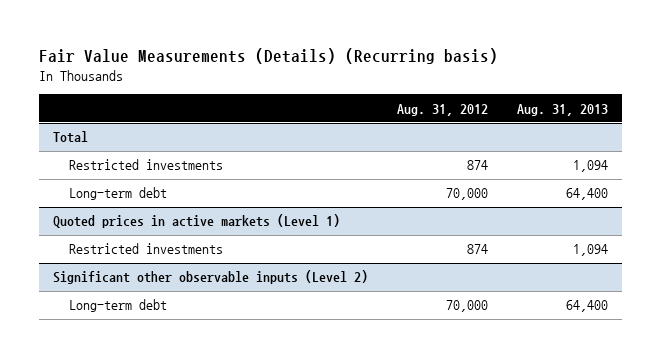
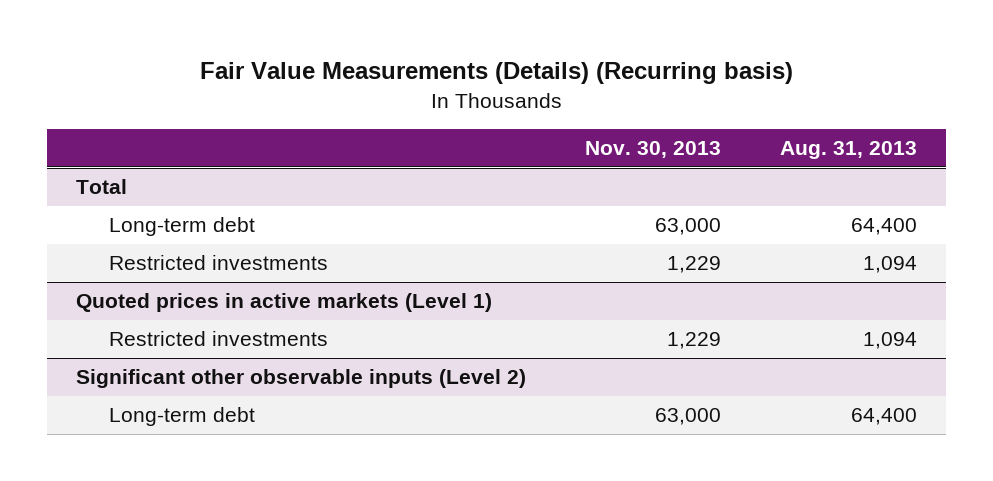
- | Aug. 31, 2012 | Aug. 31, 2013
+ | Nov. 30, 2013 | Aug. 31, 2013
@ Total
moved down: Restricted investments | 1,229 | 1,094

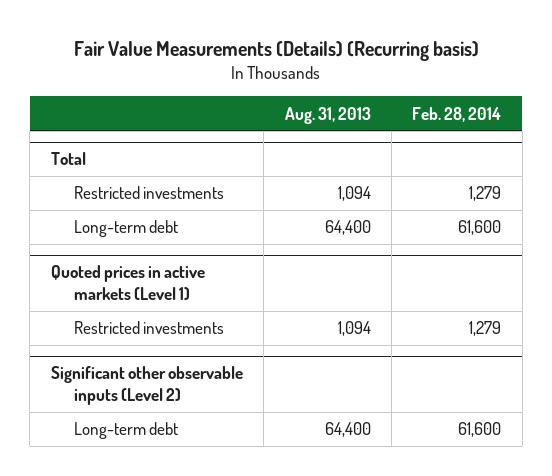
- | Nov. 30, 2013 | Aug. 31, 2013
+ | Aug. 31, 2013 | Feb. 28, 2014
@ Total
moved down: Long-term debt | 64,400 | 61,600

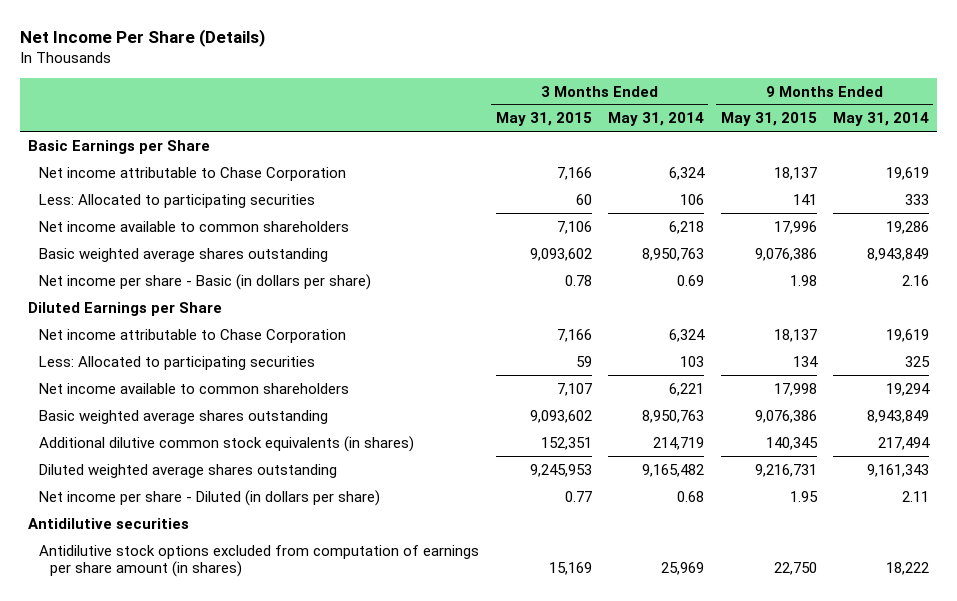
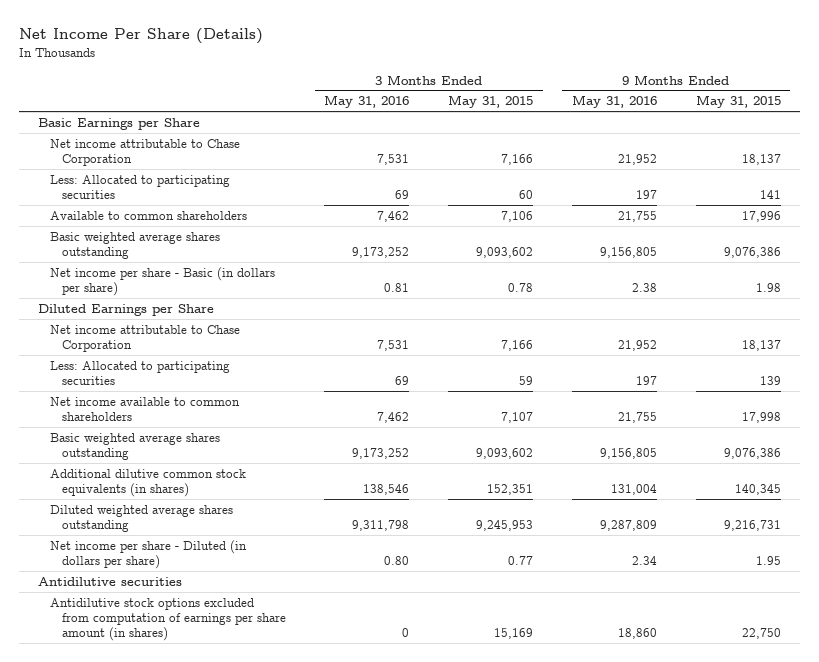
- | 3 Months Ended May 31, 2015 | 3 Months Ended May 31, 2014 | 9 Months Ended May 31, 2015 | 9 Months Ended May 31, 2014
+ | 3 Months Ended May 31, 2016 | 3 Months Ended May 31, 2015 | 9 Months Ended May 31, 2016 | 9 Months Ended May 31, 2015
- Net income available to common shareholders | 7,106 | 6,218 | 17,996 | 19,286
+ Available to common shareholders | 7,462 | 7,106 | 21,755 | 17,996
- Less: Allocated to participating securities | 59 | 103 | 134 | 325
+ Less: Allocated to participating securities | 69 | 59 | 197 | 139

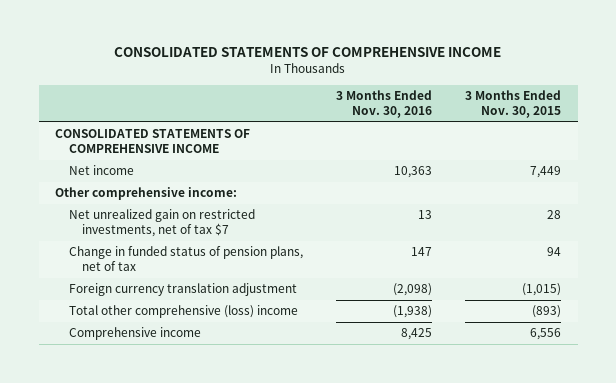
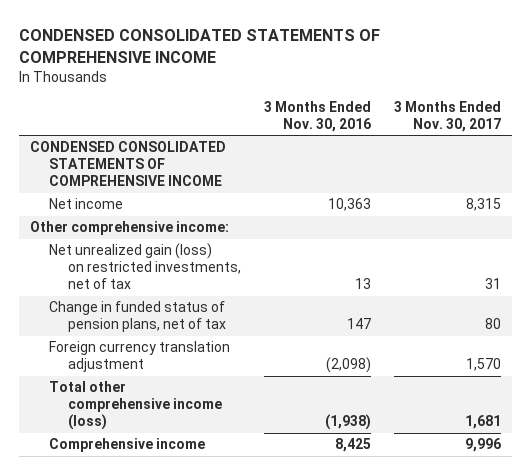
- CONSOLIDATED STATEMENTS OF COMPREHENSIVE INCOME
+ CONDENSED CONSOLIDATED STATEMENTS OF COMPREHENSIVE INCOME
- | 3 Months Ended Nov. 30, 2016 | 3 Months Ended Nov. 30, 2015
+ | 3 Months Ended Nov. 30, 2016 | 3 Months Ended Nov. 30, 2017
- CONSOLIDATED STATEMENTS OF COMPREHENSIVE INCOME
+ CONDENSED CONSOLIDATED STATEMENTS OF COMPREHENSIVE INCOME
- Net unrealized gain on restricted investments, net of tax $7 | 13 | 28
+ Net unrealized gain (loss) on restricted investments, net of tax | 13 | 31
- Total other comprehensive (loss) income | (1,938) | (893)
+ Total other comprehensive income (loss) | (1,938) | 1,681

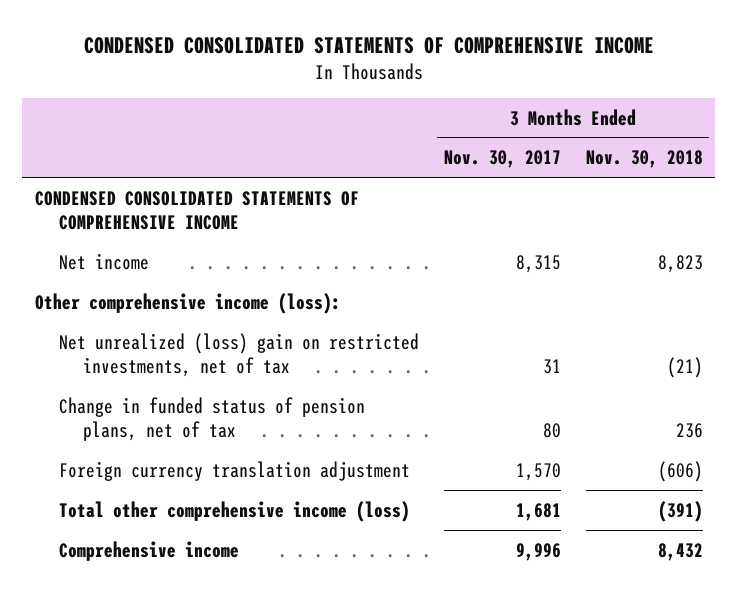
- | 3 Months Ended Nov. 30, 2016 | 3 Months Ended Nov. 30, 2017
+ | 3 Months Ended Nov. 30, 2017 | 3 Months Ended Nov. 30, 2018
- Other comprehensive income:
- Net unrealized gain (loss) on restricted investments, net of tax | 13 | 31
+ Other comprehensive income (loss):
+ Net unrealized (loss) gain on restricted investments, net of tax | 31 | (21)

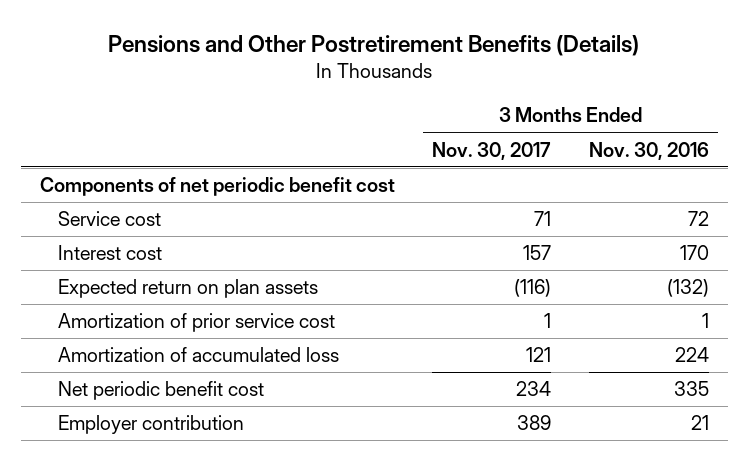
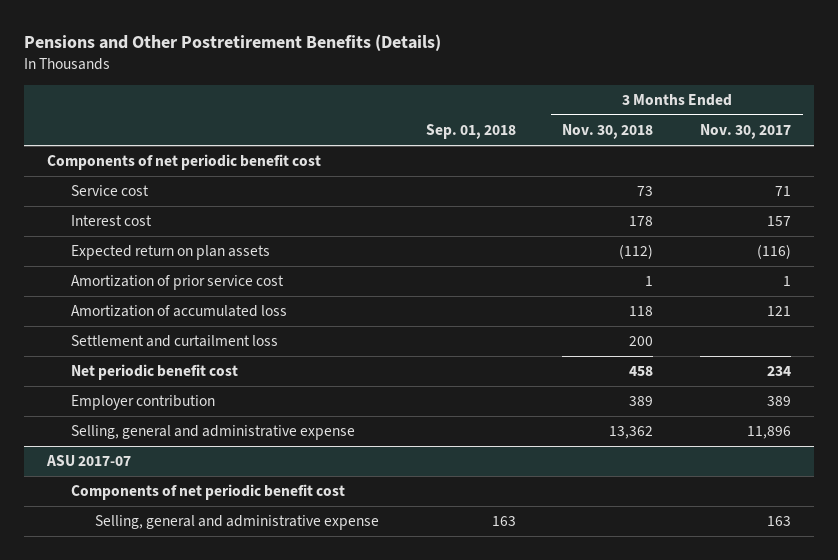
- | 3 Months Ended Nov. 30, 2017 | 3 Months Ended Nov. 30, 2016
+ | Sep. 01, 2018 | 3 Months Ended Nov. 30, 2018 | 3 Months Ended Nov. 30, 2017
+ Settlement and curtailment loss | | 200 |
+ Selling, general and administrative expense | | 13,362 | 11,896
+ ASU 2017-07
+ Components of net periodic benefit cost
+ Selling, general and administrative expense | 163 | | 163

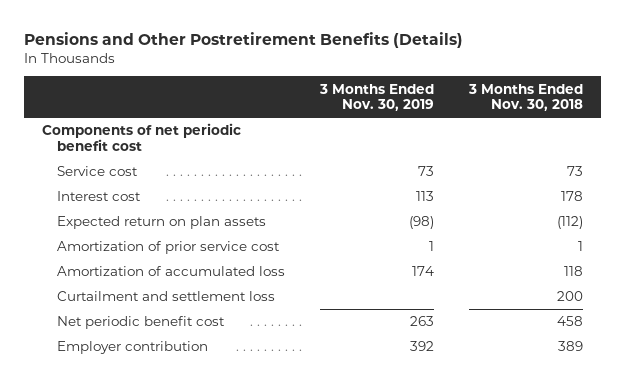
- | Sep. 01, 2018 | 3 Months Ended Nov. 30, 2018 | 3 Months Ended Nov. 30, 2017
+ | 3 Months Ended Nov. 30, 2019 | 3 Months Ended Nov. 30, 2018
- Settlement and curtailment loss | | 200 |
+ Curtailment and settlement loss | | 200
- Selling, general and administrative expense | | 13,362 | 11,896
- ASU 2017-07
- Components of net periodic benefit cost
- Selling, general and administrative expense | 163 | | 163

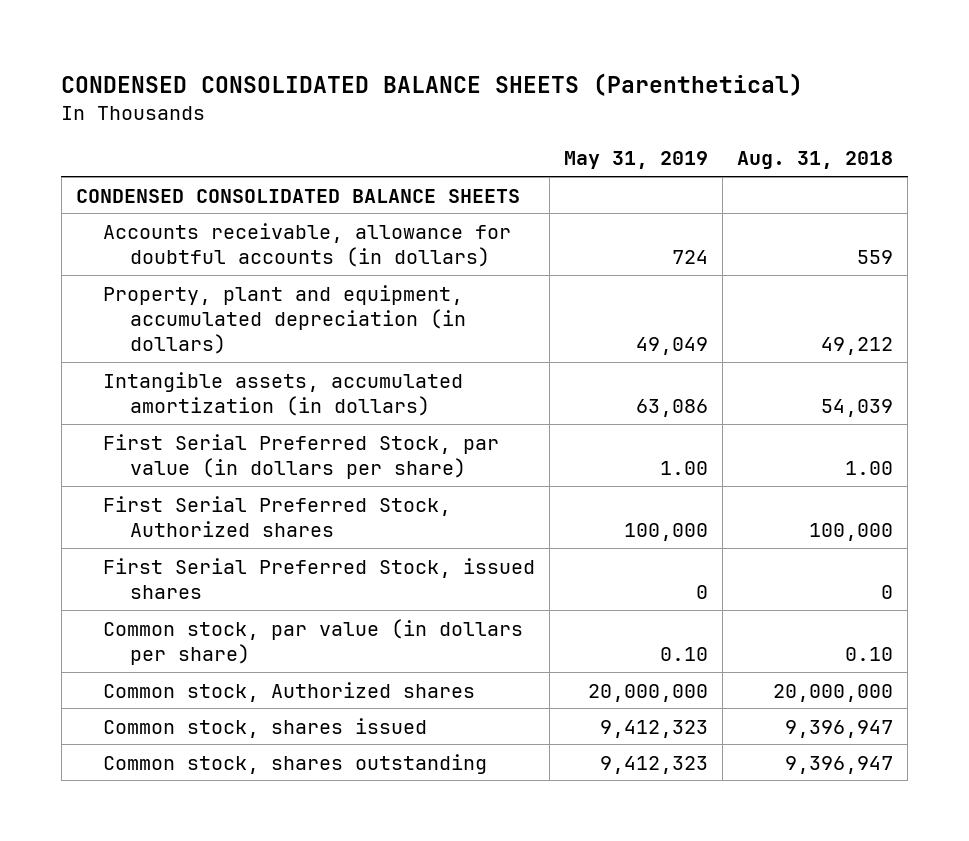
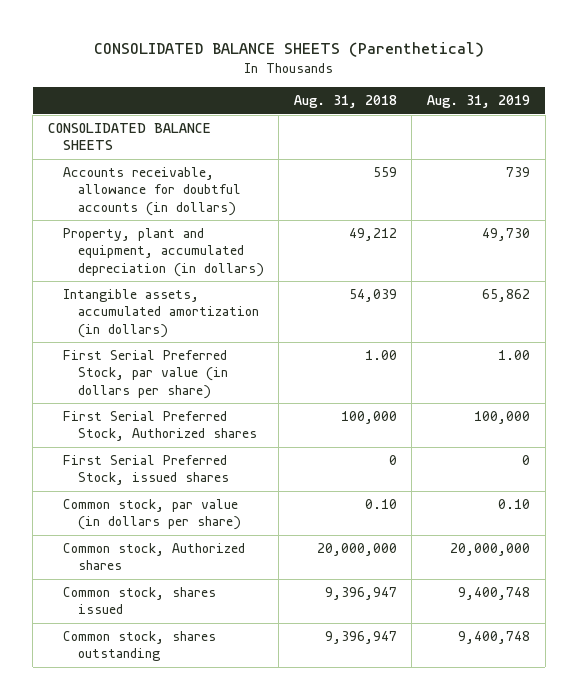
- CONDENSED CONSOLIDATED BALANCE SHEETS (Parenthetical)
+ CONSOLIDATED BALANCE SHEETS (Parenthetical)
- | May 31, 2019 | Aug. 31, 2018
+ | Aug. 31, 2018 | Aug. 31, 2019
- CONDENSED CONSOLIDATED BALANCE SHEETS
+ CONSOLIDATED BALANCE SHEETS

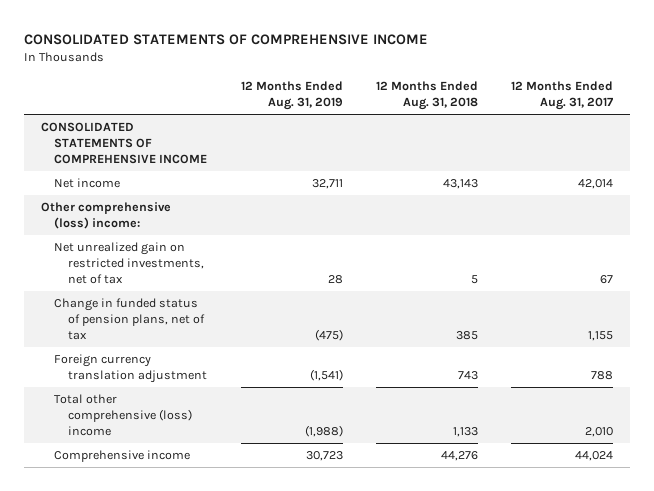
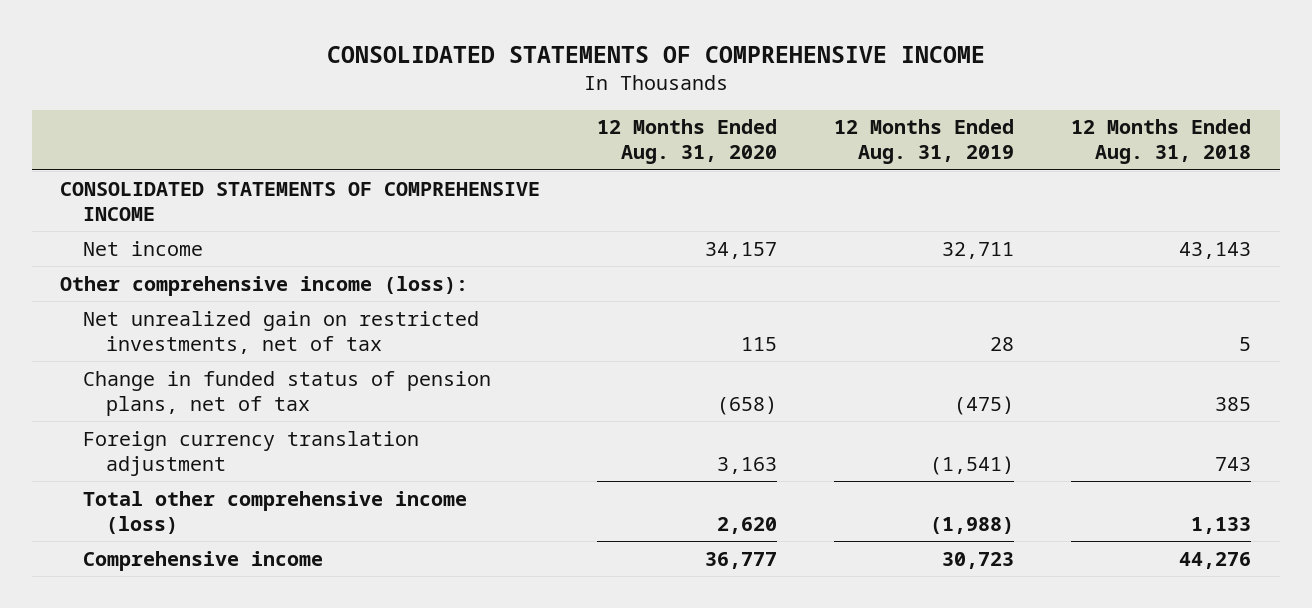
- | 12 Months Ended Aug. 31, 2019 | 12 Months Ended Aug. 31, 2018 | 12 Months Ended Aug. 31, 2017
+ | 12 Months Ended Aug. 31, 2020 | 12 Months Ended Aug. 31, 2019 | 12 Months Ended Aug. 31, 2018
- Other comprehensive (loss) income:
+ Other comprehensive income (loss):
- Total other comprehensive (loss) income | (1,988) | 1,133 | 2,010
+ Total other comprehensive income (loss) | 2,620 | (1,988) | 1,133

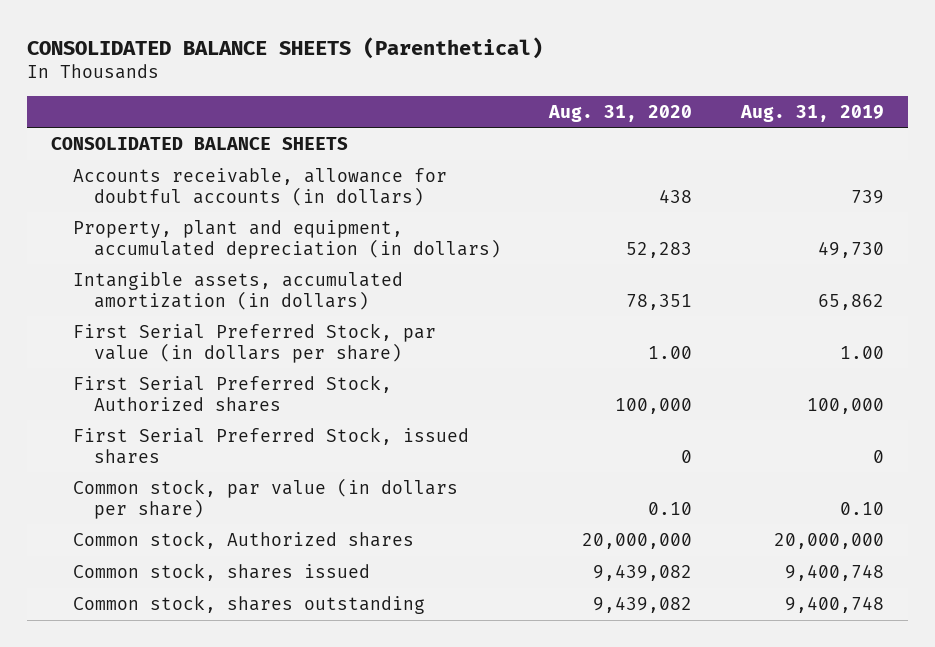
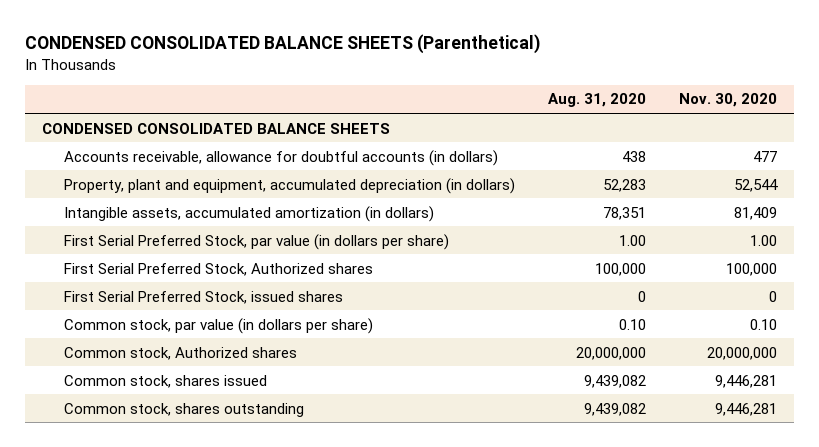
- CONSOLIDATED BALANCE SHEETS (Parenthetical)
+ CONDENSED CONSOLIDATED BALANCE SHEETS (Parenthetical)
- | Aug. 31, 2020 | Aug. 31, 2019
+ | Aug. 31, 2020 | Nov. 30, 2020
- CONSOLIDATED BALANCE SHEETS
+ CONDENSED CONSOLIDATED BALANCE SHEETS

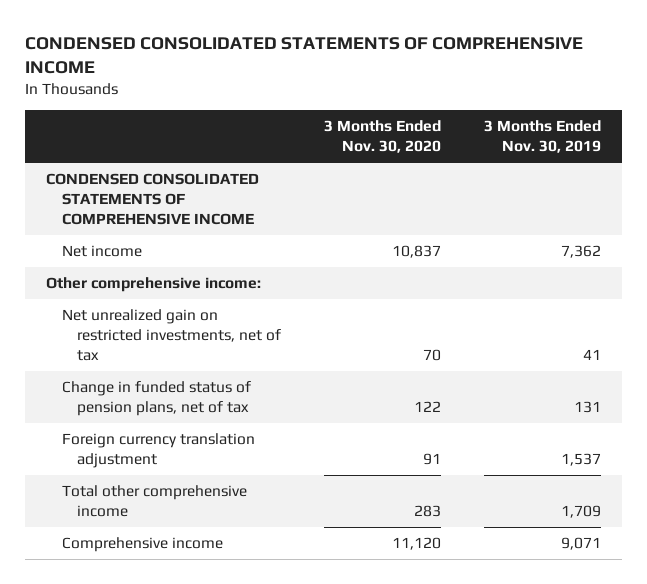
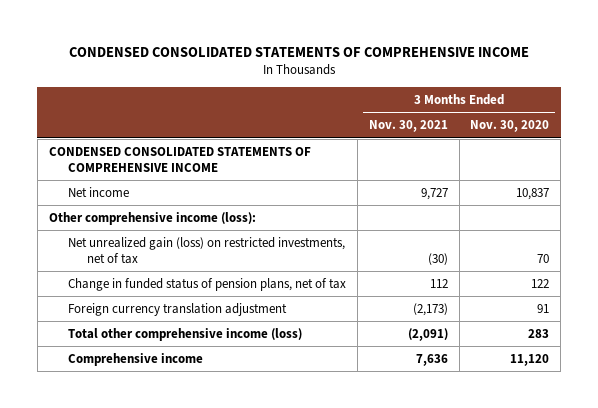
- | 3 Months Ended Nov. 30, 2020 | 3 Months Ended Nov. 30, 2019
+ | 3 Months Ended Nov. 30, 2021 | 3 Months Ended Nov. 30, 2020
- Other comprehensive income:
- Net unrealized gain on restricted investments, net of tax | 70 | 41
+ Other comprehensive income (loss):
+ Net unrealized gain (loss) on restricted investments, net of tax | (30) | 70
- Total other comprehensive income | 283 | 1,709
+ Total other comprehensive income (loss) | (2,091) | 283

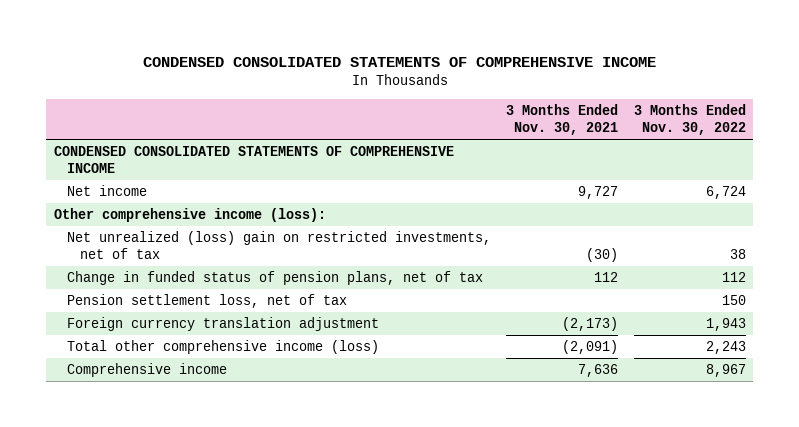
- | 3 Months Ended Nov. 30, 2021 | 3 Months Ended Nov. 30, 2020
+ | 3 Months Ended Nov. 30, 2021 | 3 Months Ended Nov. 30, 2022
- Net unrealized gain (loss) on restricted investments, net of tax | (30) | 70
+ Net unrealized (loss) gain on restricted investments, net of tax | (30) | 38
+ Pension settlement loss, net of tax | | 150

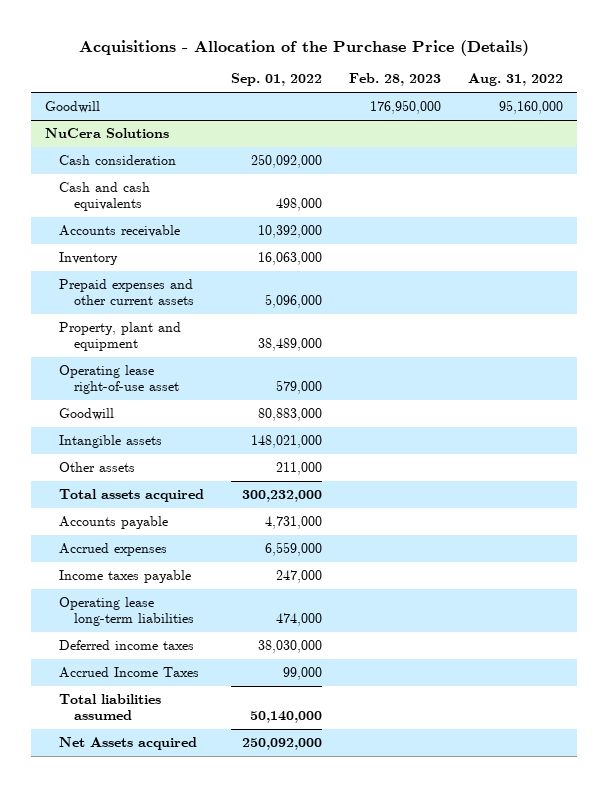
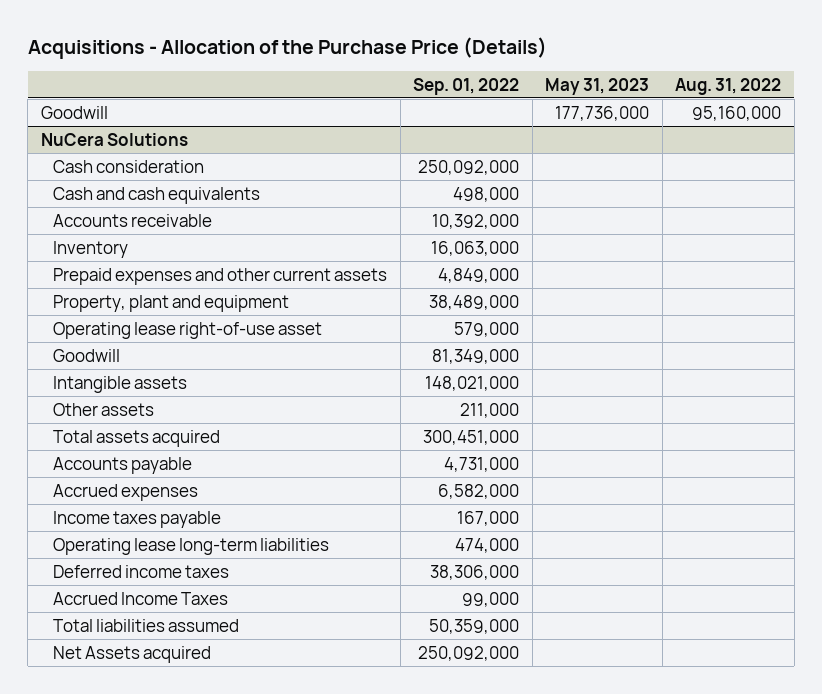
- | Sep. 01, 2022 | Feb. 28, 2023 | Aug. 31, 2022
+ | Sep. 01, 2022 | May 31, 2023 | Aug. 31, 2022
@ NuCera Solutions
- Prepaid expenses and other current assets | 5,096,000 | |
+ Prepaid expenses and other current assets | 4,849,000 | |
- Goodwill | 80,883,000 | |
+ Goodwill | 81,349,000 | |
- Total assets acquired | 300,232,000 | |
+ Total assets acquired | 300,451,000 | |
- Accrued expenses | 6,559,000 | |
- Income taxes payable | 247,000 | |
+ Accrued expenses | 6,582,000 | |
+ Income taxes payable | 167,000 | |
- Deferred income taxes | 38,030,000 | |
+ Deferred income taxes | 38,306,000 | |
- Total liabilities assumed | 50,140,000 | |
+ Total liabilities assumed | 50,359,000 | |

